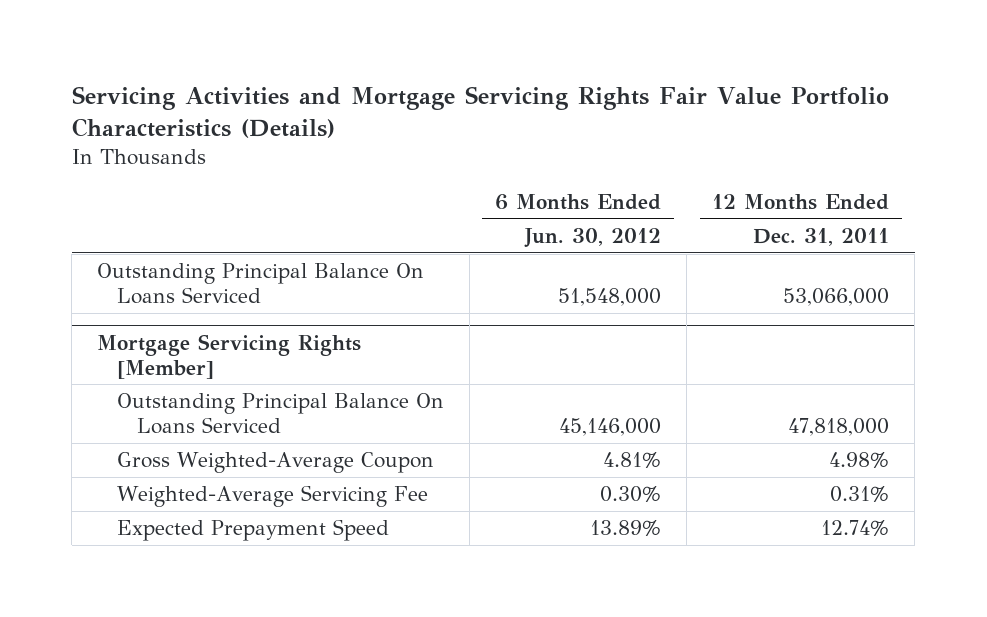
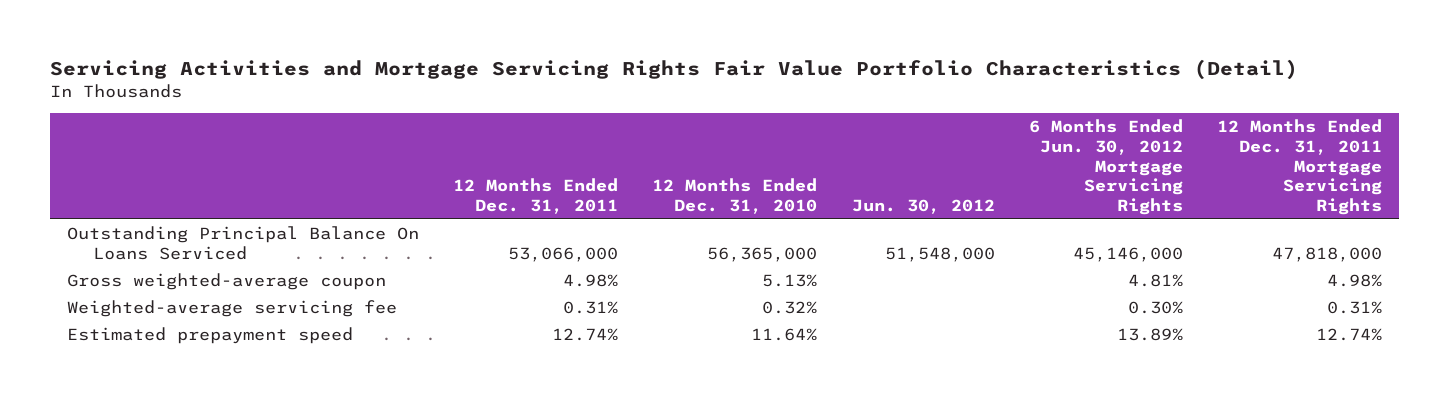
- Servicing Activities and Mortgage Servicing Rights Fair Value Portfolio Characteristics (Details)
+ Servicing Activities and Mortgage Servicing Rights Fair Value Portfolio Characteristics (Detail)
- | 6 Months Ended Jun. 30, 2012 | 12 Months Ended Dec. 31, 2011
+ | 12 Months Ended Dec. 31, 2011 | 12 Months Ended Dec. 31, 2010 | Jun. 30, 2012 | 6 Months Ended Jun. 30, 2012 Mortgage Servicing Rights | 12 Months Ended Dec. 31, 2011 Mortgage Servicing Rights
- Mortgage Servicing Rights [Member]
- Outstanding Principal Balance On Loans Serviced | 45,146,000 | 47,818,000
- Gross Weighted-Average Coupon | 4.81% | 4.98%
- Weighted-Average Servicing Fee | 0.30% | 0.31%
- Expected Prepayment Speed | 13.89% | 12.74%
+ Gross weighted-average coupon | 4.98% | 5.13% | | 4.81% | 4.98%
+ Weighted-average servicing fee | 0.31% | 0.32% | | 0.30% | 0.31%
+ Estimated prepayment speed | 12.74% | 11.64% | | 13.89% | 12.74%

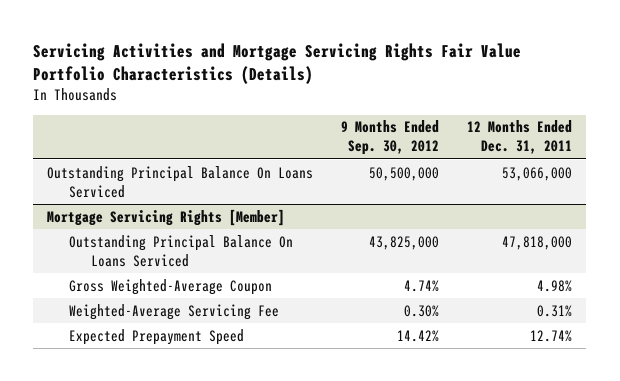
- Servicing Activities and Mortgage Servicing Rights Fair Value Portfolio Characteristics (Detail)
+ Servicing Activities and Mortgage Servicing Rights Fair Value Portfolio Characteristics (Details)
- | 12 Months Ended Dec. 31, 2011 | 12 Months Ended Dec. 31, 2010 | Jun. 30, 2012 | 6 Months Ended Jun. 30, 2012 Mortgage Servicing Rights | 12 Months Ended Dec. 31, 2011 Mortgage Servicing Rights
+ | 9 Months Ended Sep. 30, 2012 | 12 Months Ended Dec. 31, 2011
- Gross weighted-average coupon | 4.98% | 5.13% | | 4.81% | 4.98%
- Weighted-average servicing fee | 0.31% | 0.32% | | 0.30% | 0.31%
- Estimated prepayment speed | 12.74% | 11.64% | | 13.89% | 12.74%
+ Mortgage Servicing Rights [Member]
+ Outstanding Principal Balance On Loans Serviced | 43,825,000 | 47,818,000
+ Gross Weighted-Average Coupon | 4.74% | 4.98%
+ Weighted-Average Servicing Fee | 0.30% | 0.31%
+ Expected Prepayment Speed | 14.42% | 12.74%

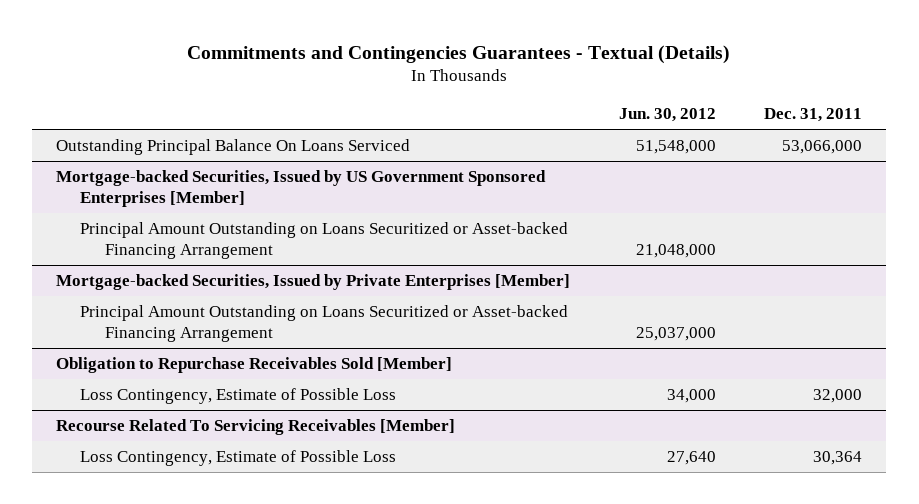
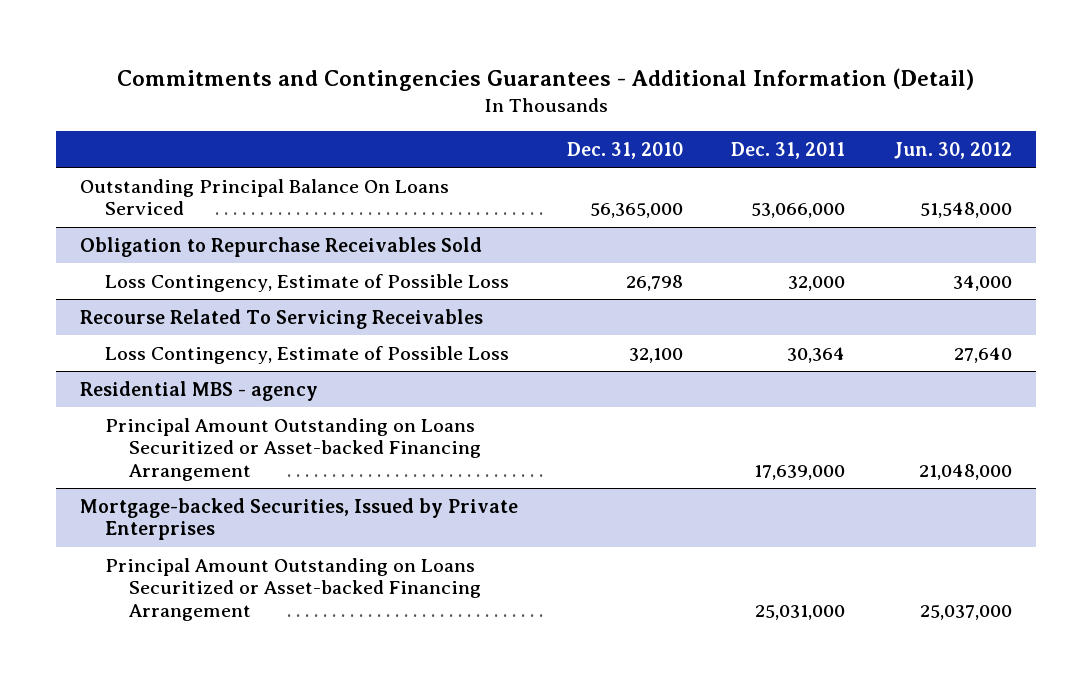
- Commitments and Contingencies Guarantees - Textual (Details)
+ Commitments and Contingencies Guarantees - Additional Information (Detail)
- | Jun. 30, 2012 | Dec. 31, 2011
+ | Dec. 31, 2010 | Dec. 31, 2011 | Jun. 30, 2012
- Mortgage-backed Securities, Issued by US Government Sponsored Enterprises [Member]
- Principal Amount Outstanding on Loans Securitized or Asset-backed Financing Arrangement | 21,048,000 |
- Mortgage-backed Securities, Issued by Private Enterprises [Member]
- Principal Amount Outstanding on Loans Securitized or Asset-backed Financing Arrangement | 25,037,000 |
- Obligation to Repurchase Receivables Sold [Member]
+ Obligation to Repurchase Receivables Sold
- Recourse Related To Servicing Receivables [Member]
+ Recourse Related To Servicing Receivables
+ Residential MBS - agency
+ Principal Amount Outstanding on Loans Securitized or Asset-backed Financing Arrangement | | 17,639,000 | 21,048,000
+ Mortgage-backed Securities, Issued by Private Enterprises
+ Principal Amount Outstanding on Loans Securitized or Asset-backed Financing Arrangement | | 25,031,000 | 25,037,000

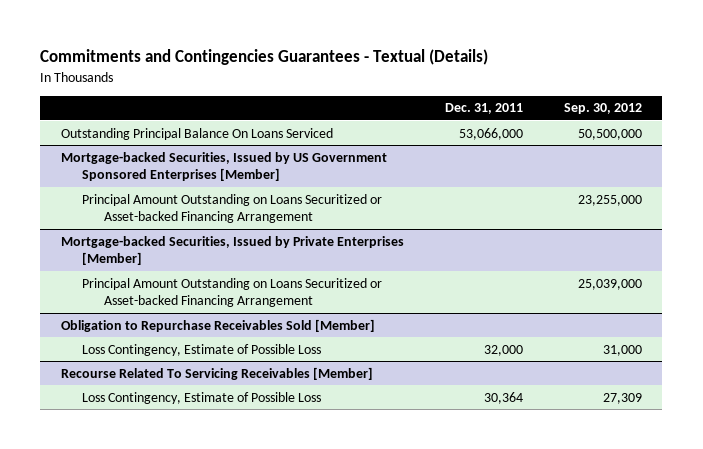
- Commitments and Contingencies Guarantees - Additional Information (Detail)
+ Commitments and Contingencies Guarantees - Textual (Details)
- | Dec. 31, 2010 | Dec. 31, 2011 | Jun. 30, 2012
+ | Dec. 31, 2011 | Sep. 30, 2012
- Obligation to Repurchase Receivables Sold
+ Mortgage-backed Securities, Issued by US Government Sponsored Enterprises [Member]
+ Principal Amount Outstanding on Loans Securitized or Asset-backed Financing Arrangement | | 23,255,000
+ Mortgage-backed Securities, Issued by Private Enterprises [Member]
+ Principal Amount Outstanding on Loans Securitized or Asset-backed Financing Arrangement | | 25,039,000
+ Obligation to Repurchase Receivables Sold [Member]
- Recourse Related To Servicing Receivables
+ Recourse Related To Servicing Receivables [Member]
- Residential MBS - agency
- Principal Amount Outstanding on Loans Securitized or Asset-backed Financing Arrangement | | 17,639,000 | 21,048,000
- Mortgage-backed Securities, Issued by Private Enterprises
- Principal Amount Outstanding on Loans Securitized or Asset-backed Financing Arrangement | | 25,031,000 | 25,037,000

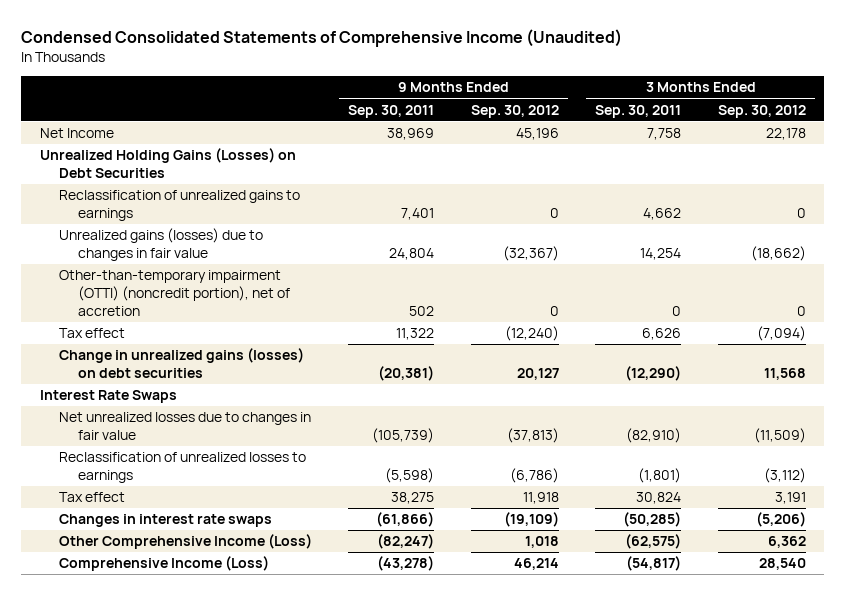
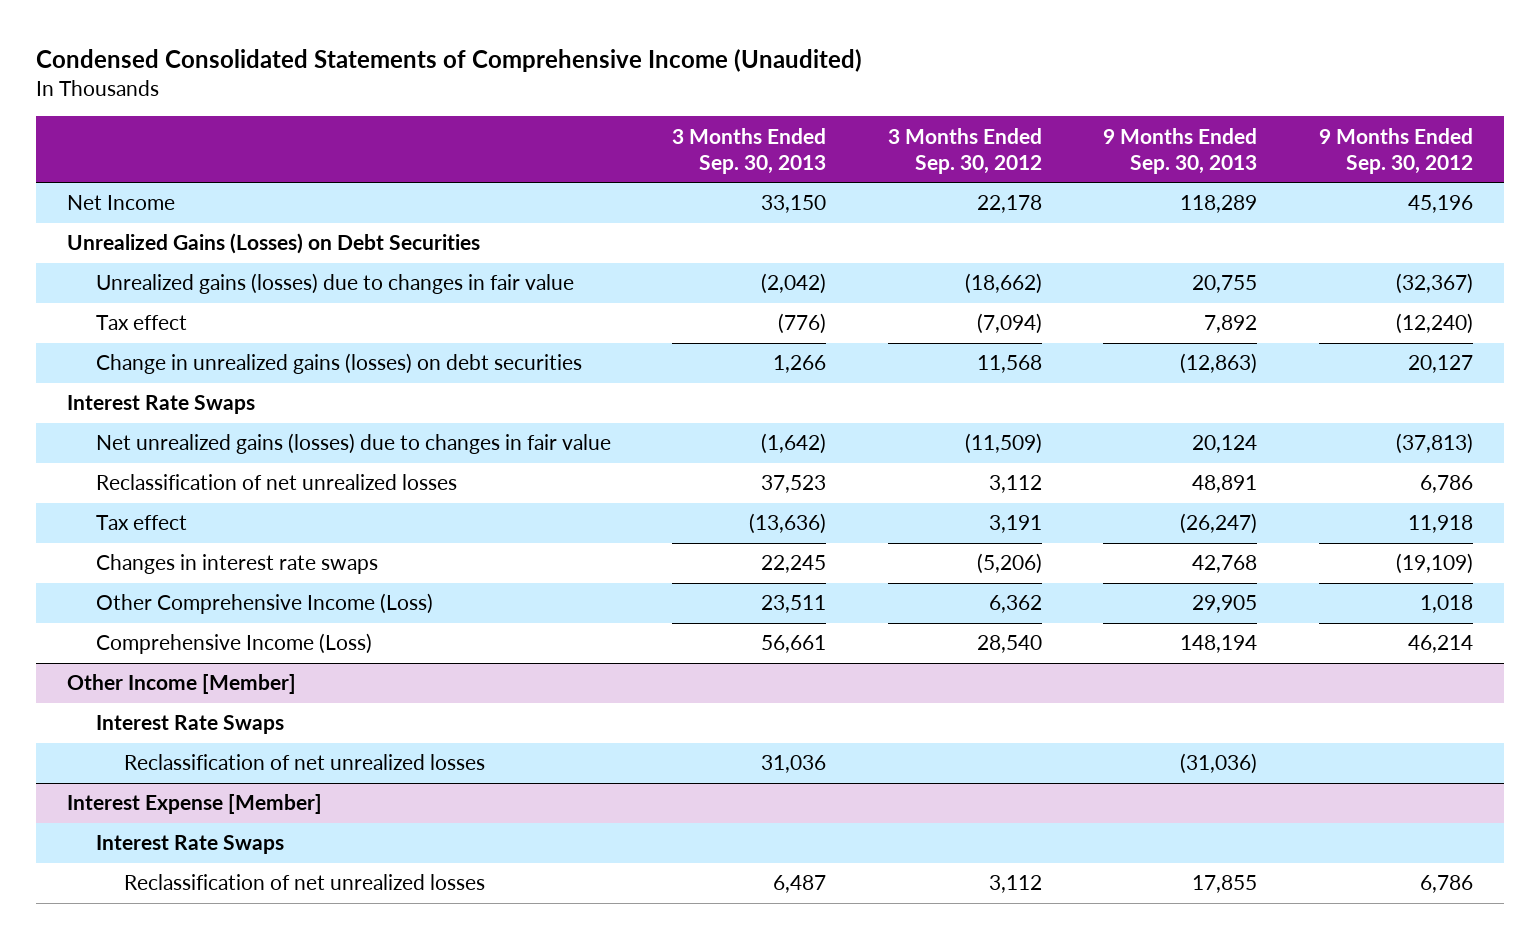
- | 9 Months Ended Sep. 30, 2011 | 9 Months Ended Sep. 30, 2012 | 3 Months Ended Sep. 30, 2011 | 3 Months Ended Sep. 30, 2012
+ | 3 Months Ended Sep. 30, 2013 | 3 Months Ended Sep. 30, 2012 | 9 Months Ended Sep. 30, 2013 | 9 Months Ended Sep. 30, 2012
- Unrealized Holding Gains (Losses) on Debt Securities
- Reclassification of unrealized gains to earnings | 7,401 | 0 | 4,662 | 0
+ Unrealized Gains (Losses) on Debt Securities
- Other-than-temporary impairment (OTTI) (noncredit portion), net of accretion | 502 | 0 | 0 | 0
- Net unrealized losses due to changes in fair value | (105,739) | (37,813) | (82,910) | (11,509)
- Reclassification of unrealized losses to earnings | (5,598) | (6,786) | (1,801) | (3,112)
+ Net unrealized gains (losses) due to changes in fair value | (1,642) | (11,509) | 20,124 | (37,813)
+ Reclassification of net unrealized losses | 37,523 | 3,112 | 48,891 | 6,786
+ Other Income [Member]
+ Interest Rate Swaps
+ Reclassification of net unrealized losses | 31,036 | | (31,036) |
+ Interest Expense [Member]
+ Interest Rate Swaps
+ Reclassification of net unrealized losses | 6,487 | 3,112 | 17,855 | 6,786

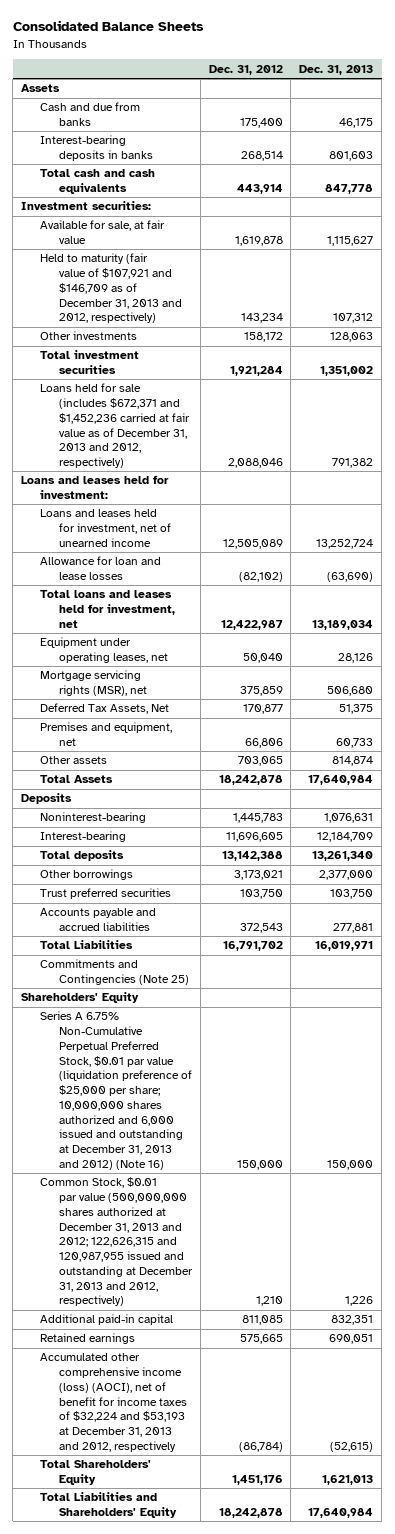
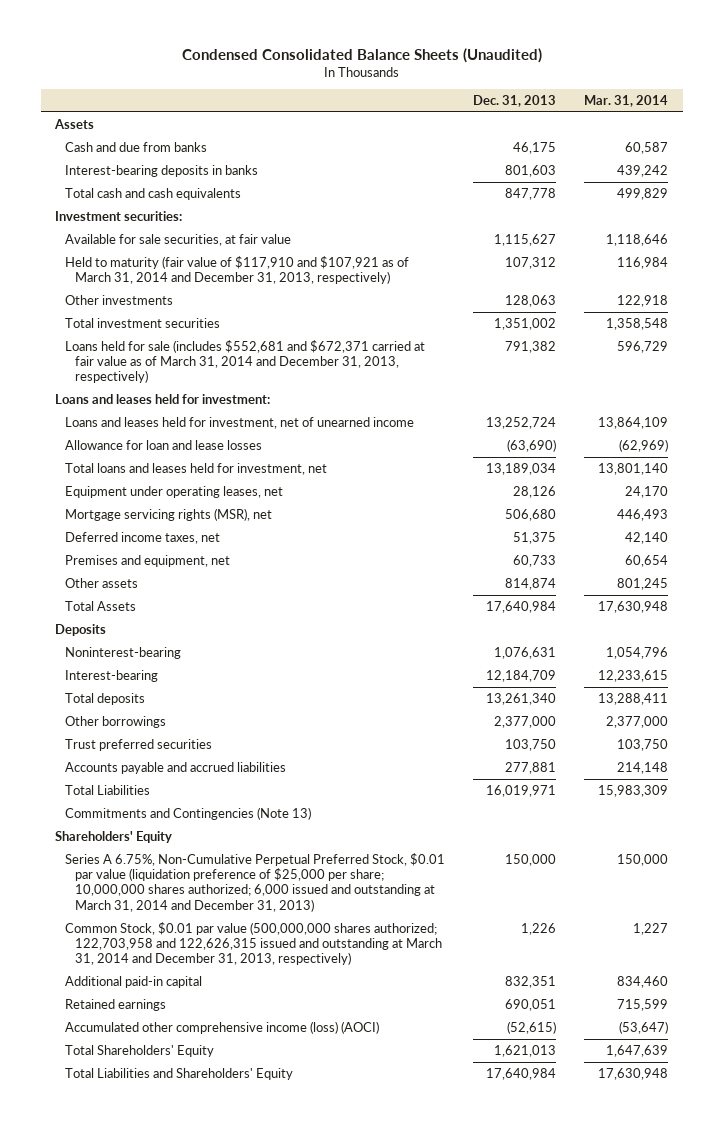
- Consolidated Balance Sheets
+ Condensed Consolidated Balance Sheets (Unaudited)
- | Dec. 31, 2012 | Dec. 31, 2013
+ | Dec. 31, 2013 | Mar. 31, 2014
- Available for sale, at fair value | 1,619,878 | 1,115,627
- Held to maturity (fair value of $107,921 and $146,709 as of December 31, 2013 and 2012, respectively) | 143,234 | 107,312
+ Available for sale securities, at fair value | 1,115,627 | 1,118,646
+ Held to maturity (fair value of $117,910 and $107,921 as of March 31, 2014 and December 31, 2013, respectively) | 107,312 | 116,984
- Loans held for sale (includes $672,371 and $1,452,236 carried at fair value as of December 31, 2013 and 2012, respectively) | 2,088,046 | 791,382
+ Loans held for sale (includes $552,681 and $672,371 carried at fair value as of March 31, 2014 and December 31, 2013, respectively) | 791,382 | 596,729
- Deferred Tax Assets, Net | 170,877 | 51,375
+ Deferred income taxes, net | 51,375 | 42,140
- Commitments and Contingencies (Note 25)
+ Commitments and Contingencies (Note 13)
- Series A 6.75% Non-Cumulative Perpetual Preferred Stock, $0.01 par value (liquidation preference of $25,000 per share; 10,000,000 shares authorized and 6,000 issued and outstanding at December 31, 2013 and 2012) (Note 16) | 150,000 | 150,000
- Common Stock, $0.01 par value (500,000,000 shares authorized at December 31, 2013 and 2012; 122,626,315 and 120,987,955 issued and outstanding at December 31, 2013 and 2012, respectively) | 1,210 | 1,226
+ Series A 6.75%, Non-Cumulative Perpetual Preferred Stock, $0.01 par value (liquidation preference of $25,000 per share; 10,000,000 shares authorized; 6,000 issued and outstanding at March 31, 2014 and December 31, 2013) | 150,000 | 150,000
+ Common Stock, $0.01 par value (500,000,000 shares authorized; 122,703,958 and 122,626,315 issued and outstanding at March 31, 2014 and December 31, 2013, respectively) | 1,226 | 1,227
- Accumulated other comprehensive income (loss) (AOCI), net of benefit for income taxes of $32,224 and $53,193 at December 31, 2013 and 2012, respectively | (86,784) | (52,615)
+ Accumulated other comprehensive income (loss) (AOCI) | (52,615) | (53,647)

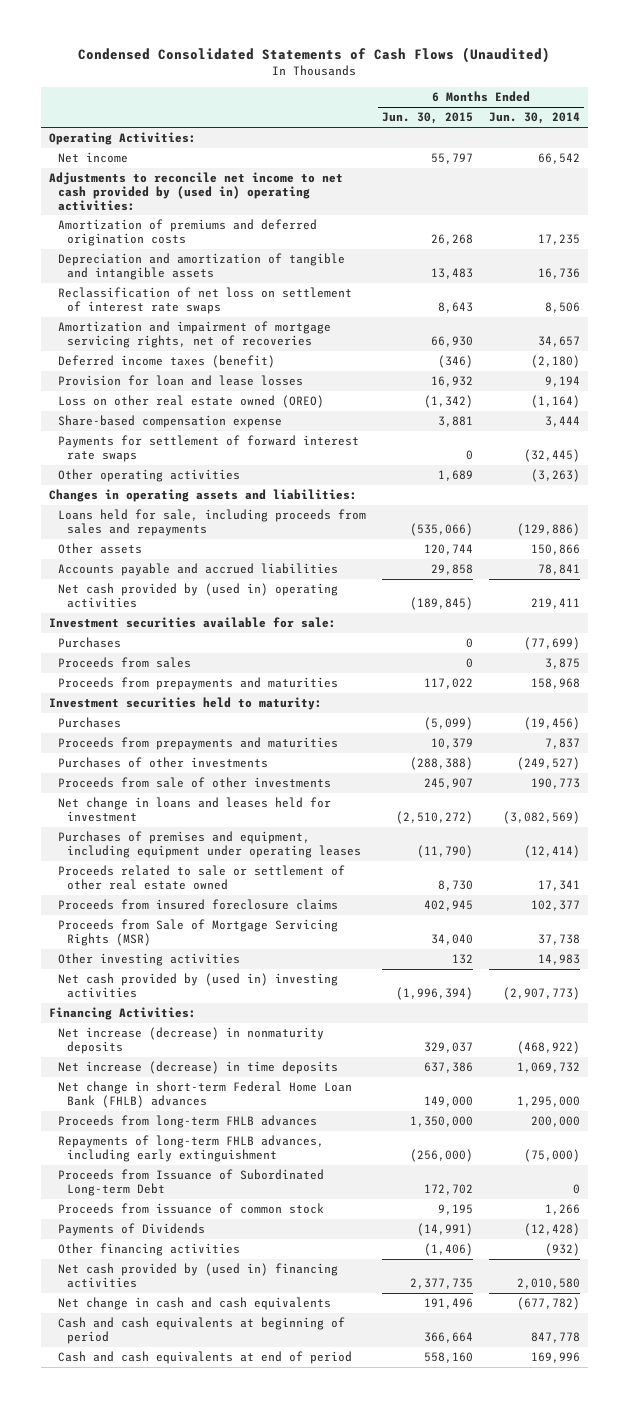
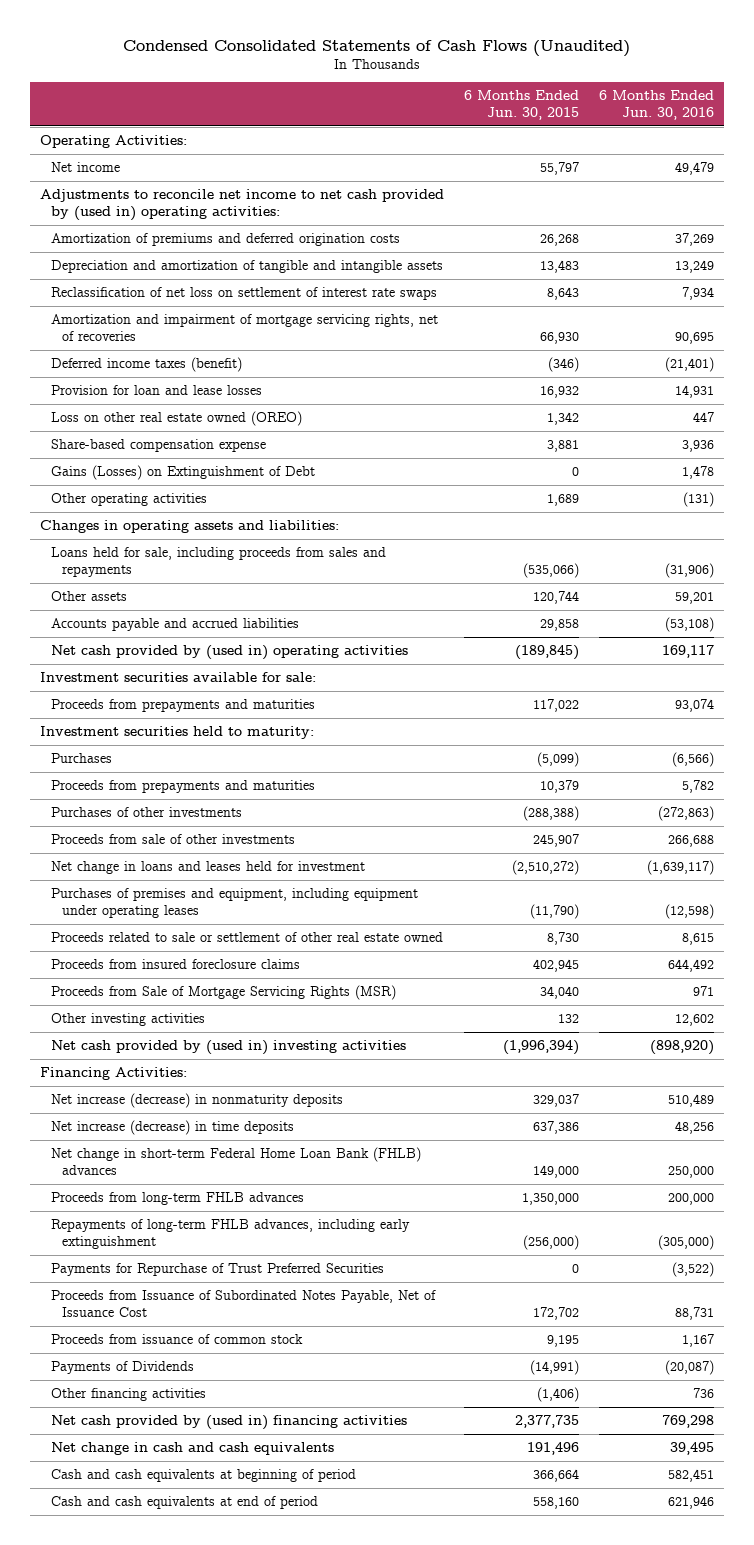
- | 6 Months Ended Jun. 30, 2015 | 6 Months Ended Jun. 30, 2014
+ | 6 Months Ended Jun. 30, 2015 | 6 Months Ended Jun. 30, 2016
- Loss on other real estate owned (OREO) | (1,342) | (1,164)
+ Loss on other real estate owned (OREO) | 1,342 | 447
- Payments for settlement of forward interest rate swaps | 0 | (32,445)
+ Gains (Losses) on Extinguishment of Debt | 0 | 1,478
- Purchases | 0 | (77,699)
- Proceeds from sales | 0 | 3,875
- Proceeds from Issuance of Subordinated Long-term Debt | 172,702 | 0
+ Payments for Repurchase of Trust Preferred Securities | 0 | (3,522)
+ Proceeds from Issuance of Subordinated Notes Payable, Net of Issuance Cost | 172,702 | 88,731

